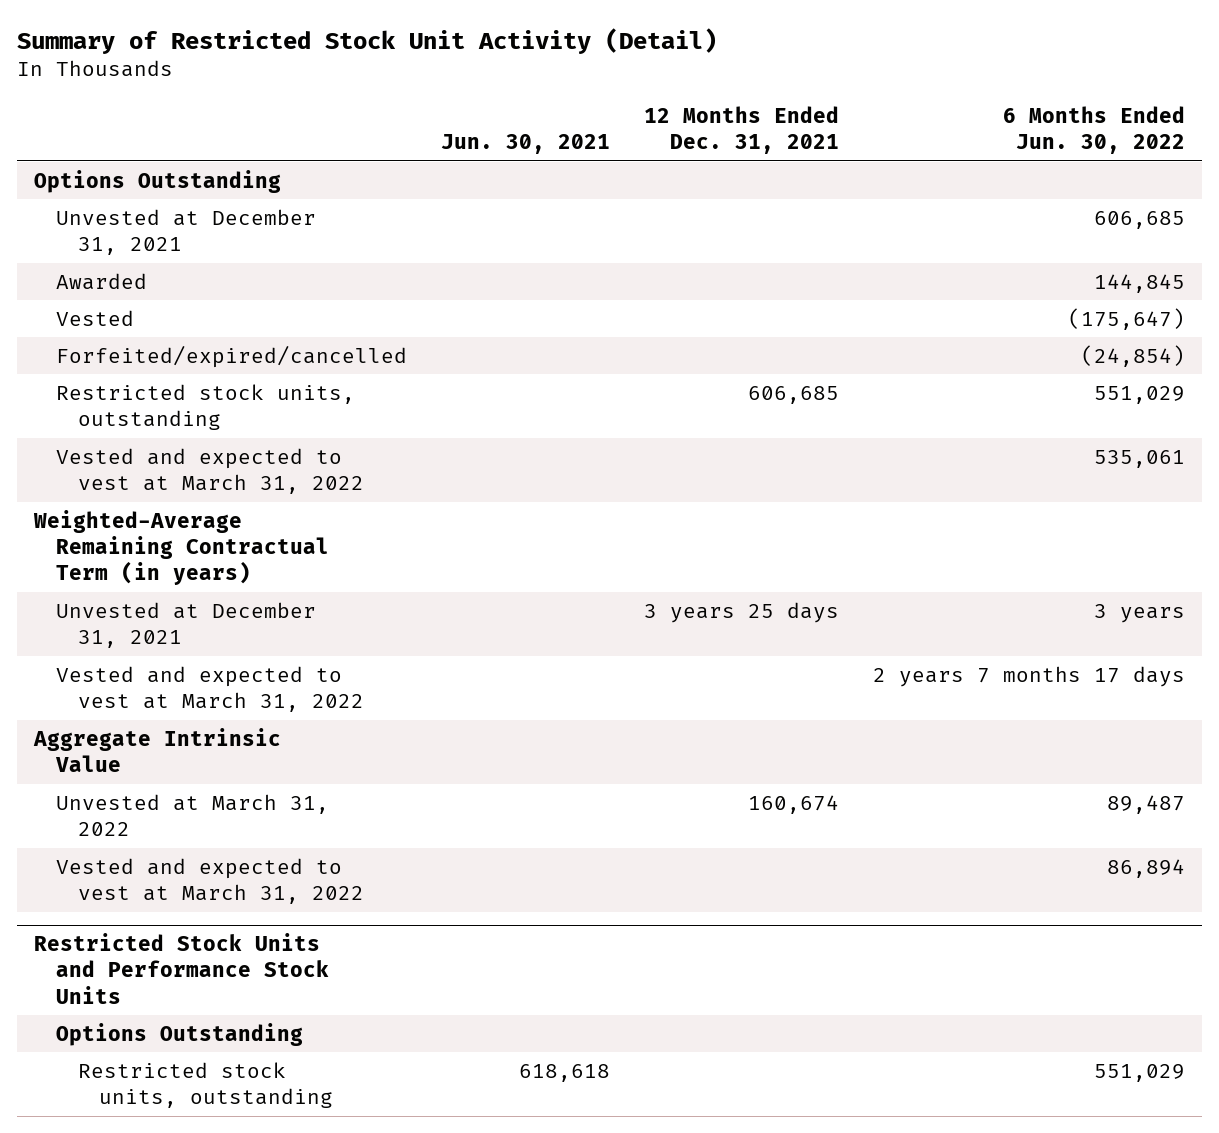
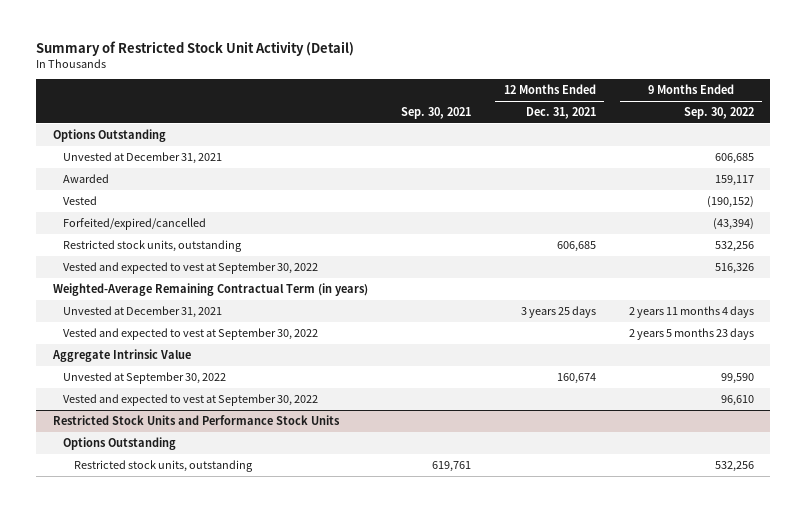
- | Jun. 30, 2021 | 12 Months Ended Dec. 31, 2021 | 6 Months Ended Jun. 30, 2022
+ | Sep. 30, 2021 | 12 Months Ended Dec. 31, 2021 | 9 Months Ended Sep. 30, 2022
- Vested and expected to vest at March 31, 2022 | | | 535,061
+ Vested and expected to vest at September 30, 2022 | | | 516,326
- Vested and expected to vest at March 31, 2022 | | | 2 years 7 months 17 days
+ Vested and expected to vest at September 30, 2022 | | | 2 years 5 months 23 days
- Unvested at March 31, 2022 | | 160,674 | 89,487
- Vested and expected to vest at March 31, 2022 | | | 86,894
+ Unvested at September 30, 2022 | | 160,674 | 99,590
+ Vested and expected to vest at September 30, 2022 | | | 96,610

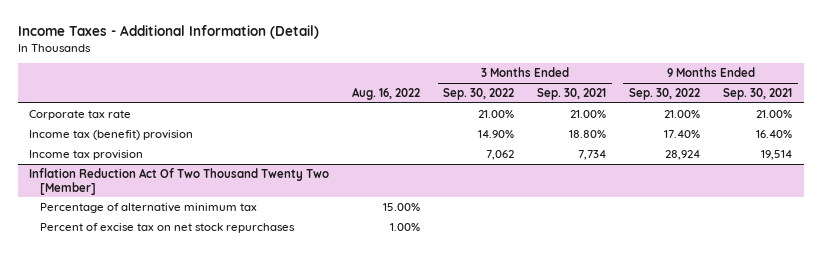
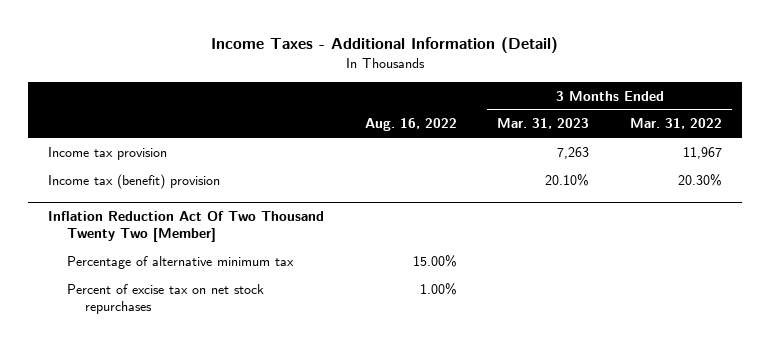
- | Aug. 16, 2022 | 3 Months Ended Sep. 30, 2022 | 3 Months Ended Sep. 30, 2021 | 9 Months Ended Sep. 30, 2022 | 9 Months Ended Sep. 30, 2021
+ | Aug. 16, 2022 | 3 Months Ended Mar. 31, 2023 | 3 Months Ended Mar. 31, 2022
- Corporate tax rate | | 21.00% | 21.00% | 21.00% | 21.00%
moved down: Income tax (benefit) provision | | 20.10% | 20.30%

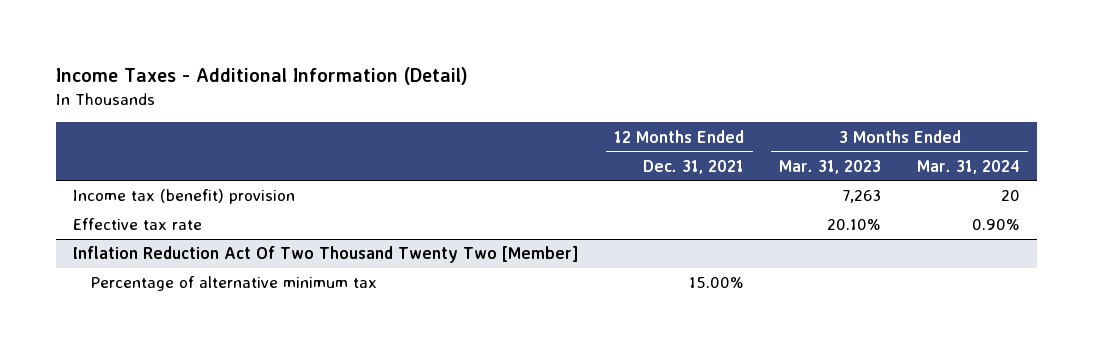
- | Aug. 16, 2022 | 3 Months Ended Mar. 31, 2023 | 3 Months Ended Mar. 31, 2022
+ | 12 Months Ended Dec. 31, 2021 | 3 Months Ended Mar. 31, 2023 | 3 Months Ended Mar. 31, 2024
- Income tax provision | | 7,263 | 11,967
- Income tax (benefit) provision | | 20.10% | 20.30%
+ Income tax (benefit) provision | | 7,263 | 20
+ Effective tax rate | | 20.10% | 0.90%
@ Inflation Reduction Act Of Two Thousand Twenty Two [Member]
- Percent of excise tax on net stock repurchases | 1.00% | |

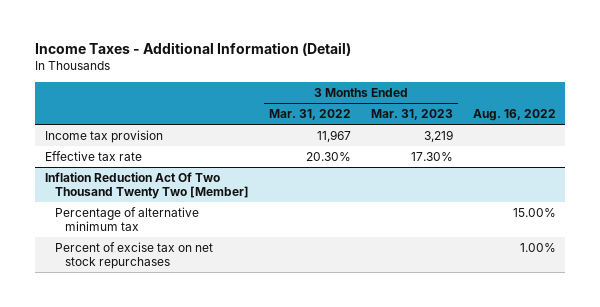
- | 12 Months Ended Dec. 31, 2021 | 3 Months Ended Mar. 31, 2023 | 3 Months Ended Mar. 31, 2024
+ | 3 Months Ended Mar. 31, 2022 | 3 Months Ended Mar. 31, 2023 | Aug. 16, 2022
- Income tax (benefit) provision | | 7,263 | 20
- Effective tax rate | | 20.10% | 0.90%
+ Income tax provision | 11,967 | 3,219 |
+ Effective tax rate | 20.30% | 17.30% |
@ Inflation Reduction Act Of Two Thousand Twenty Two [Member]
+ Percent of excise tax on net stock repurchases | | | 1.00%

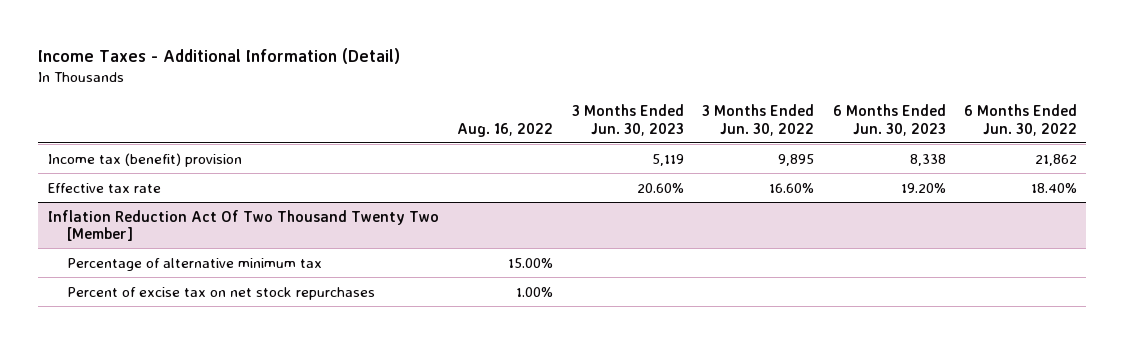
- | 3 Months Ended Mar. 31, 2022 | 3 Months Ended Mar. 31, 2023 | Aug. 16, 2022
+ | Aug. 16, 2022 | 3 Months Ended Jun. 30, 2023 | 3 Months Ended Jun. 30, 2022 | 6 Months Ended Jun. 30, 2023 | 6 Months Ended Jun. 30, 2022
- Income tax provision | 11,967 | 3,219 |
+ Income tax (benefit) provision | | 5,119 | 9,895 | 8,338 | 21,862

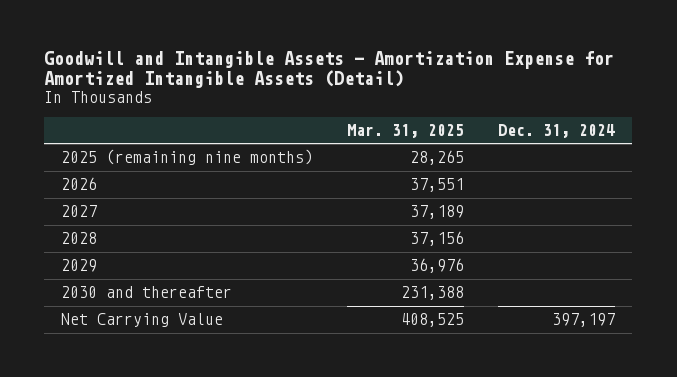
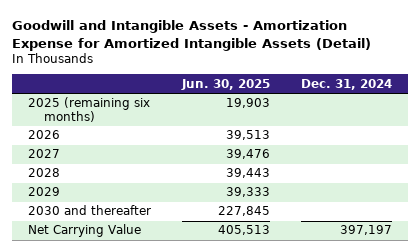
- | Mar. 31, 2025 | Dec. 31, 2024
+ | Jun. 30, 2025 | Dec. 31, 2024
- 2025 (remaining nine months) | 28,265 |
+ 2025 (remaining six months) | 19,903 |

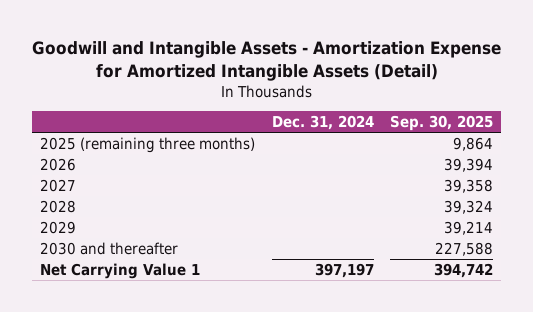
- | Jun. 30, 2025 | Dec. 31, 2024
+ | Dec. 31, 2024 | Sep. 30, 2025
- 2025 (remaining six months) | 19,903 |
+ 2025 (remaining three months) | | 9,864
- Net Carrying Value | 405,513 | 397,197
+ Net Carrying Value 1 | 397,197 | 394,742

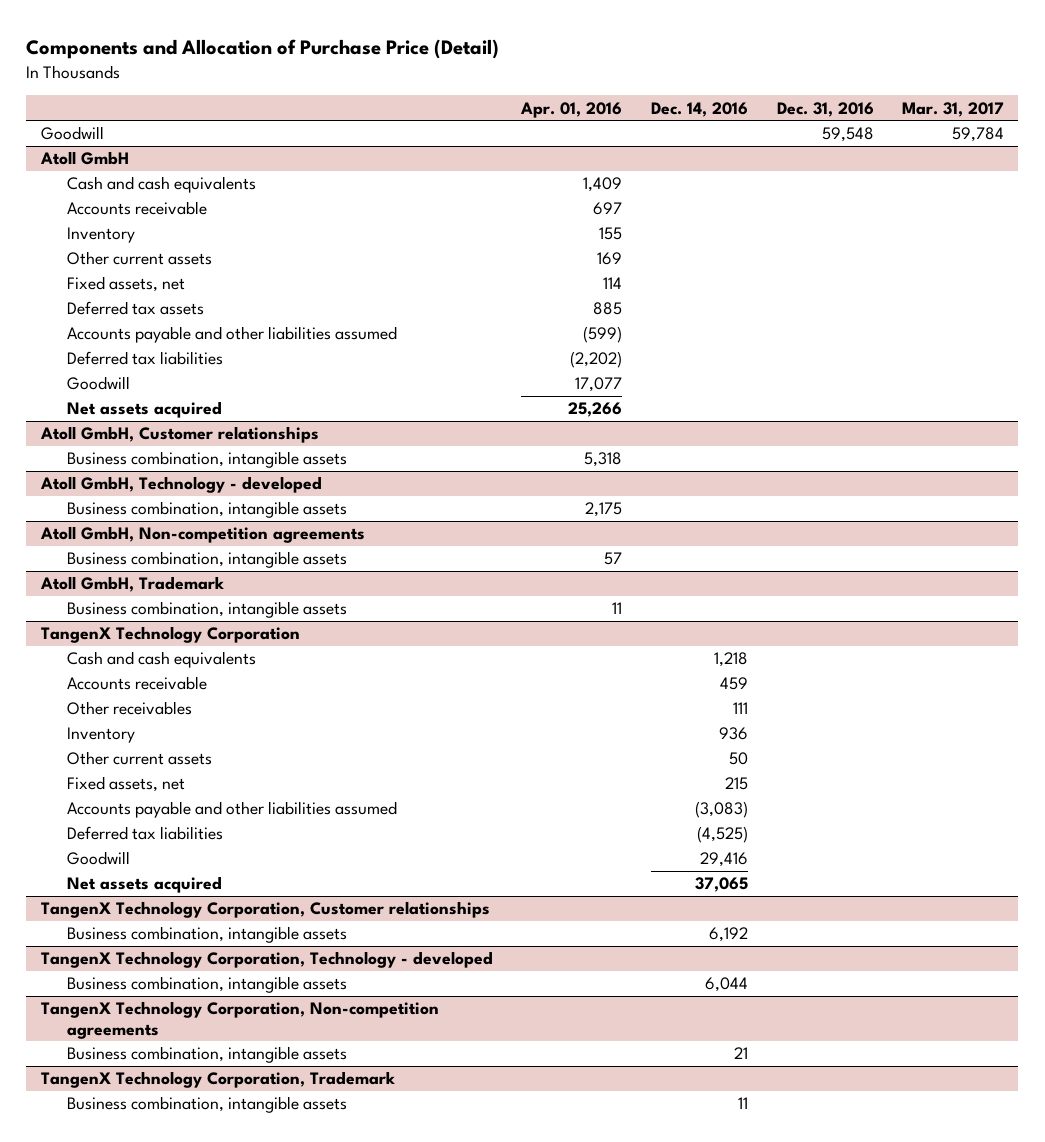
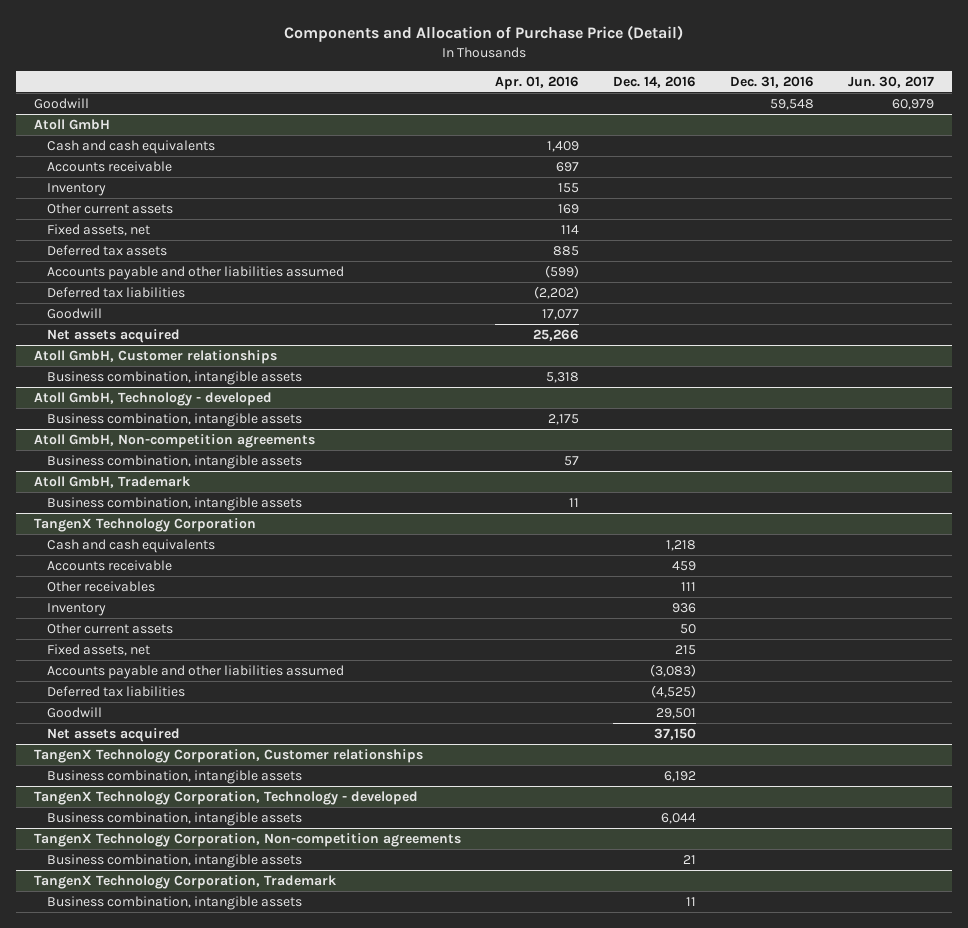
- | Apr. 01, 2016 | Dec. 14, 2016 | Dec. 31, 2016 | Mar. 31, 2017
+ | Apr. 01, 2016 | Dec. 14, 2016 | Dec. 31, 2016 | Jun. 30, 2017
@ TangenX Technology Corporation
- Goodwill | | 29,416 | |
- Net assets acquired | | 37,065 | |
+ Goodwill | | 29,501 | |
+ Net assets acquired | | 37,150 | |

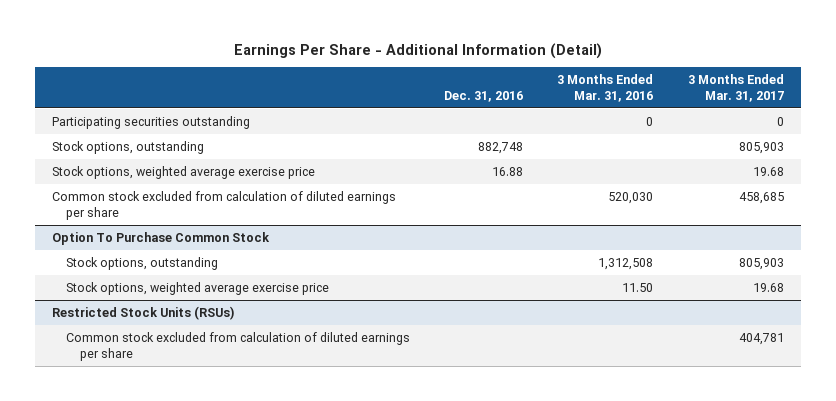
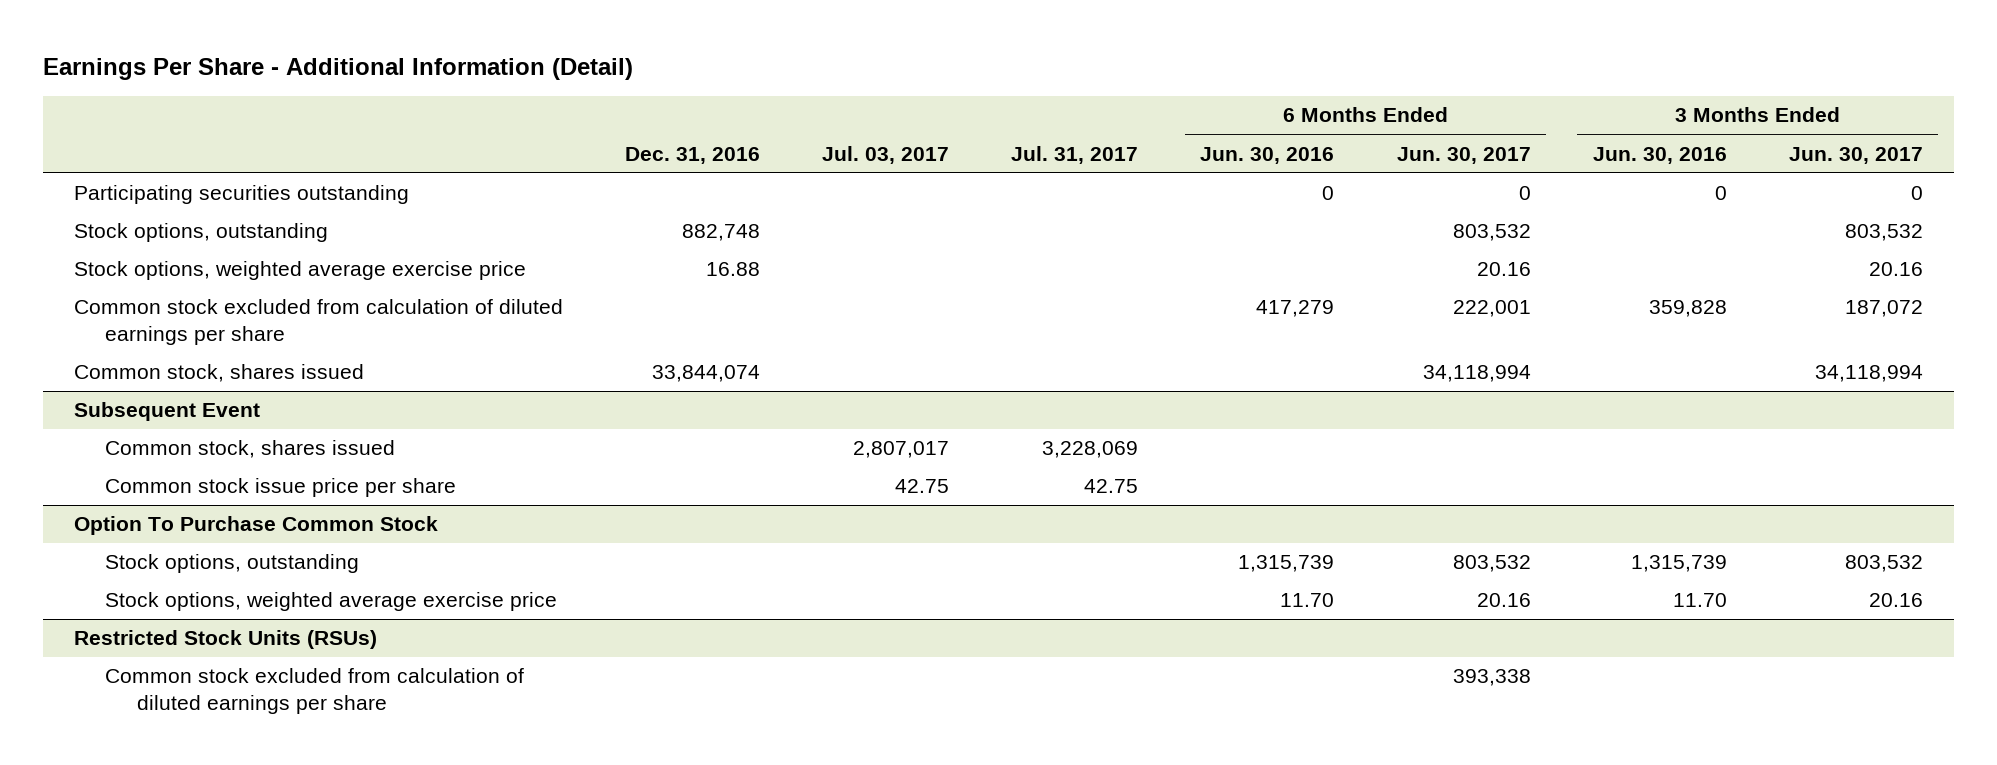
- | Dec. 31, 2016 | 3 Months Ended Mar. 31, 2016 | 3 Months Ended Mar. 31, 2017
+ | Dec. 31, 2016 | Jul. 03, 2017 | Jul. 31, 2017 | 6 Months Ended Jun. 30, 2016 | 6 Months Ended Jun. 30, 2017 | 3 Months Ended Jun. 30, 2016 | 3 Months Ended Jun. 30, 2017
+ Common stock, shares issued | 33,844,074 | | | | 34,118,994 | | 34,118,994
+ Subsequent Event
+ Common stock, shares issued | | 2,807,017 | 3,228,069 | | | |
+ Common stock issue price per share | | 42.75 | 42.75 | | | |

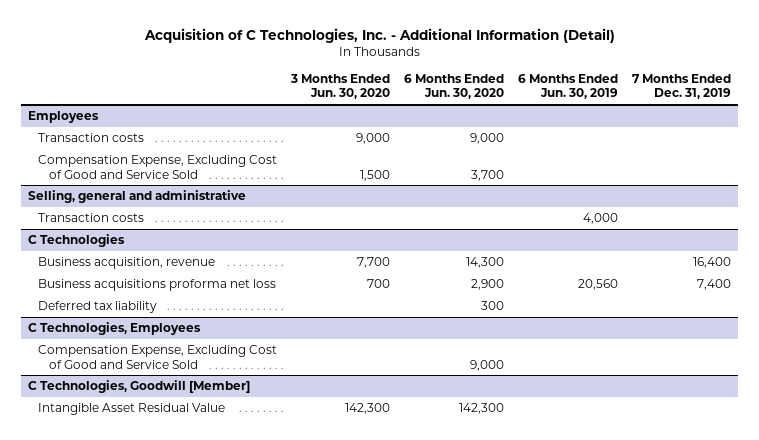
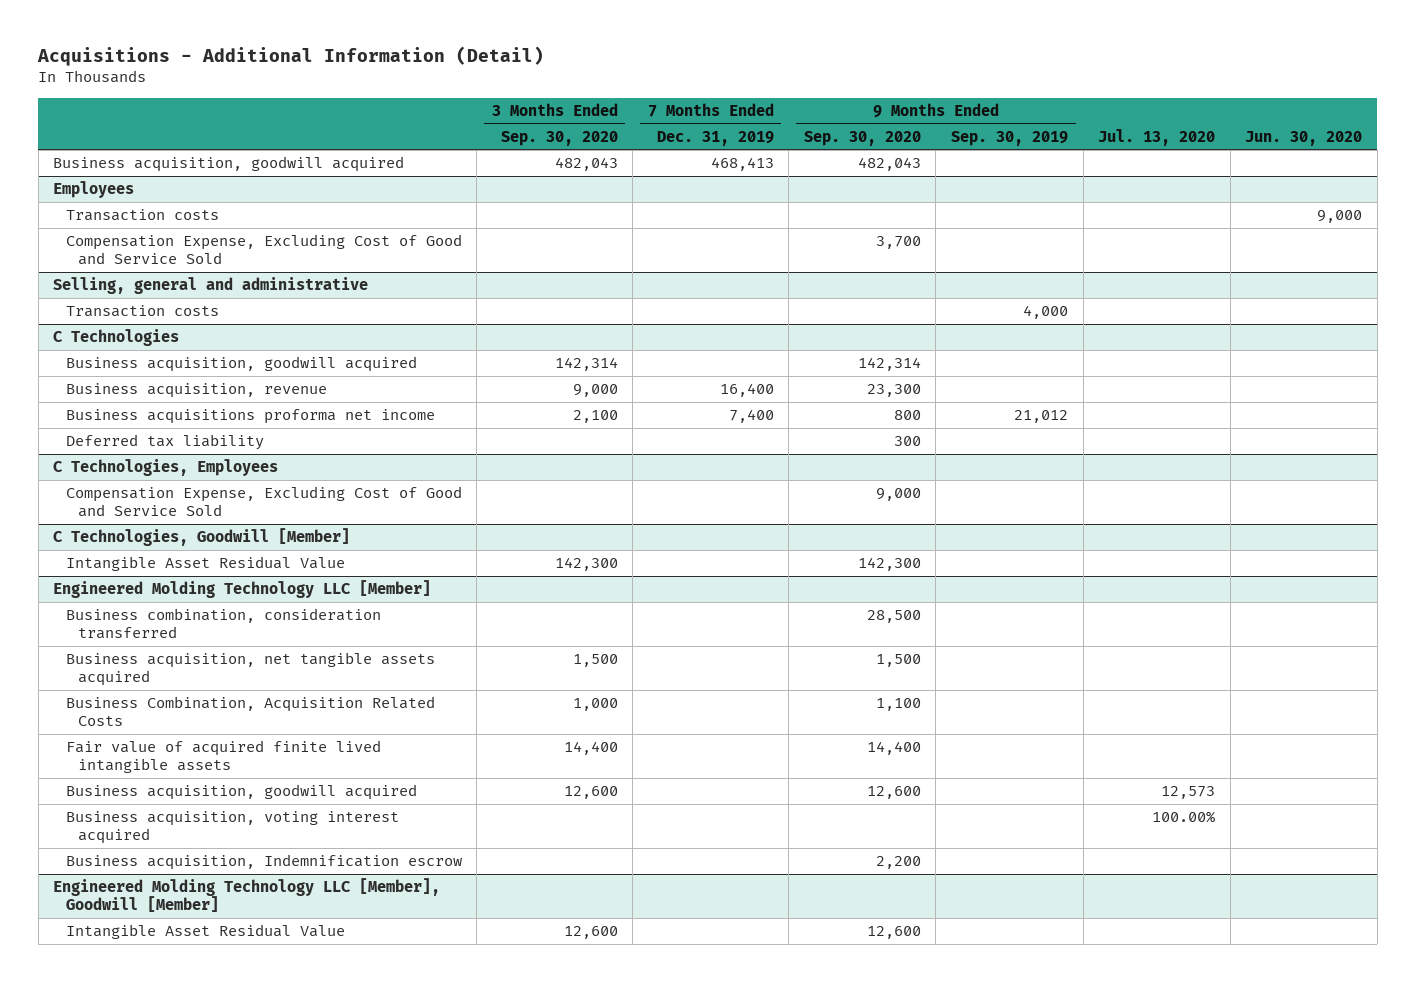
- Acquisition of C Technologies, Inc. - Additional Information (Detail)
+ Acquisitions - Additional Information (Detail)
- | 3 Months Ended Jun. 30, 2020 | 6 Months Ended Jun. 30, 2020 | 6 Months Ended Jun. 30, 2019 | 7 Months Ended Dec. 31, 2019
+ | 3 Months Ended Sep. 30, 2020 | 7 Months Ended Dec. 31, 2019 | 9 Months Ended Sep. 30, 2020 | 9 Months Ended Sep. 30, 2019 | Jul. 13, 2020 | Jun. 30, 2020
+ Business acquisition, goodwill acquired | 482,043 | 468,413 | 482,043 | | |
@ C Technologies
+ Business acquisition, goodwill acquired | 142,314 | | 142,314 | | |
- Business acquisitions proforma net loss | 700 | 2,900 | 20,560 | 7,400
+ Business acquisitions proforma net income | 2,100 | 7,400 | 800 | 21,012 | |
+ Engineered Molding Technology LLC [Member]
+ Business combination, consideration transferred | | | 28,500 | | |
+ Business acquisition, net tangible assets acquired | 1,500 | | 1,500 | | |
+ Business Combination, Acquisition Related Costs | 1,000 | | 1,100 | | |
+ Fair value of acquired finite lived intangible assets | 14,400 | | 14,400 | | |
+ Business acquisition, goodwill acquired | 12,600 | | 12,600 | | 12,573 |
+ Business acquisition, voting interest acquired | | | | | 100.00% |
+ Business acquisition, Indemnification escrow | | | 2,200 | | |
+ Engineered Molding Technology LLC [Member], Goodwill [Member]
+ Intangible Asset Residual Value | 12,600 | | 12,600 | | |

